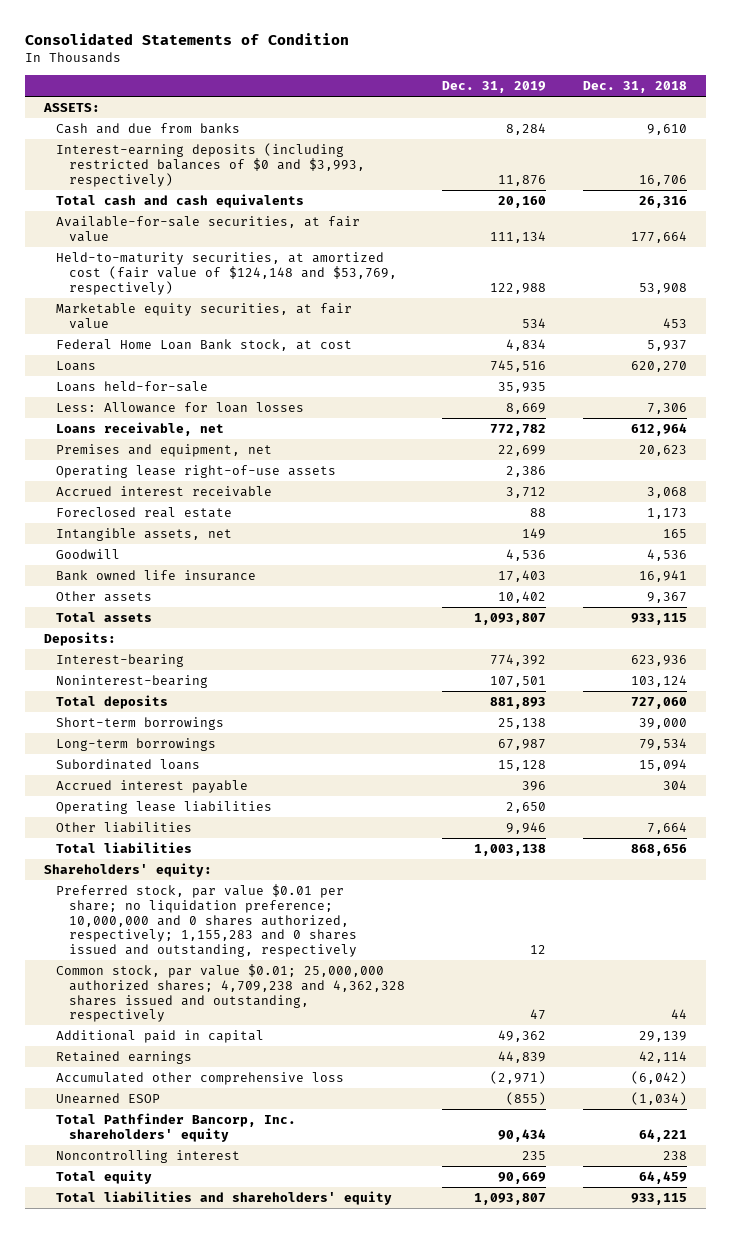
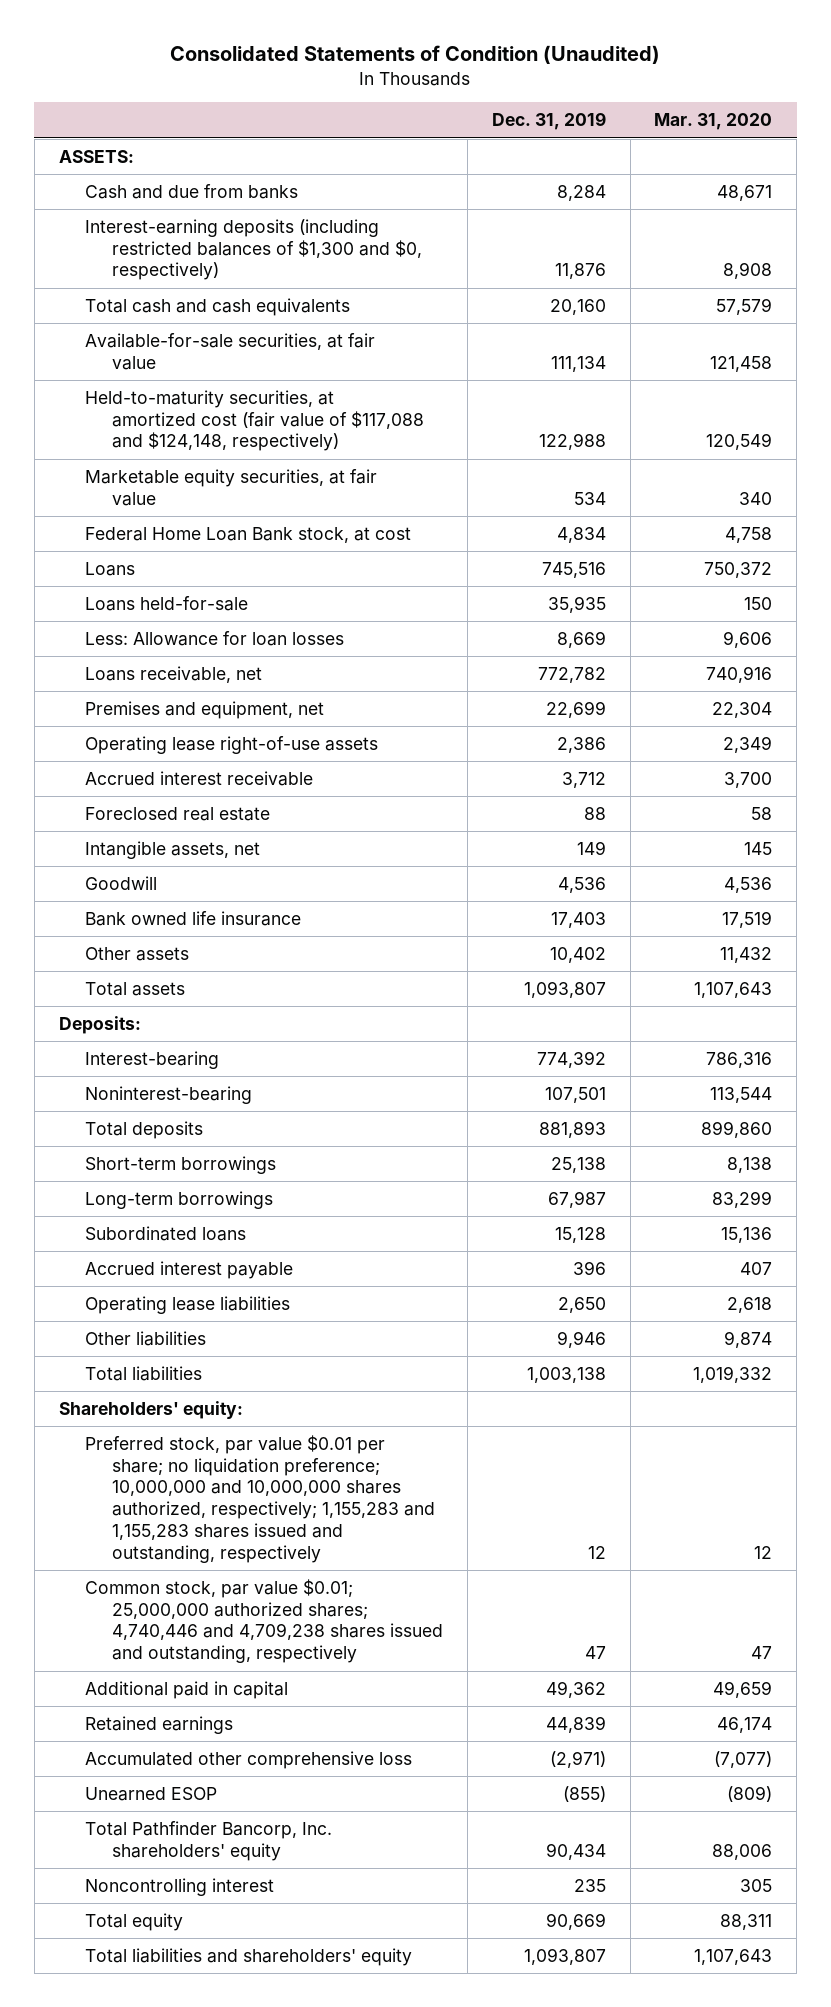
- Consolidated Statements of Condition
+ Consolidated Statements of Condition (Unaudited)
- | Dec. 31, 2019 | Dec. 31, 2018
+ | Dec. 31, 2019 | Mar. 31, 2020
- Interest-earning deposits (including restricted balances of $0 and $3,993, respectively) | 11,876 | 16,706
+ Interest-earning deposits (including restricted balances of $1,300 and $0, respectively) | 11,876 | 8,908
- Held-to-maturity securities, at amortized cost (fair value of $124,148 and $53,769, respectively) | 122,988 | 53,908
+ Held-to-maturity securities, at amortized cost (fair value of $117,088 and $124,148, respectively) | 122,988 | 120,549
- Preferred stock, par value $0.01 per share; no liquidation preference; 10,000,000 and 0 shares authorized, respectively; 1,155,283 and 0 shares issued and outstanding, respectively | 12 |
- Common stock, par value $0.01; 25,000,000 authorized shares; 4,709,238 and 4,362,328 shares issued and outstanding, respectively | 47 | 44
+ Preferred stock, par value $0.01 per share; no liquidation preference; 10,000,000 and 10,000,000 shares authorized, respectively; 1,155,283 and 1,155,283 shares issued and outstanding, respectively | 12 | 12
+ Common stock, par value $0.01; 25,000,000 authorized shares; 4,740,446 and 4,709,238 shares issued and outstanding, respectively | 47 | 47

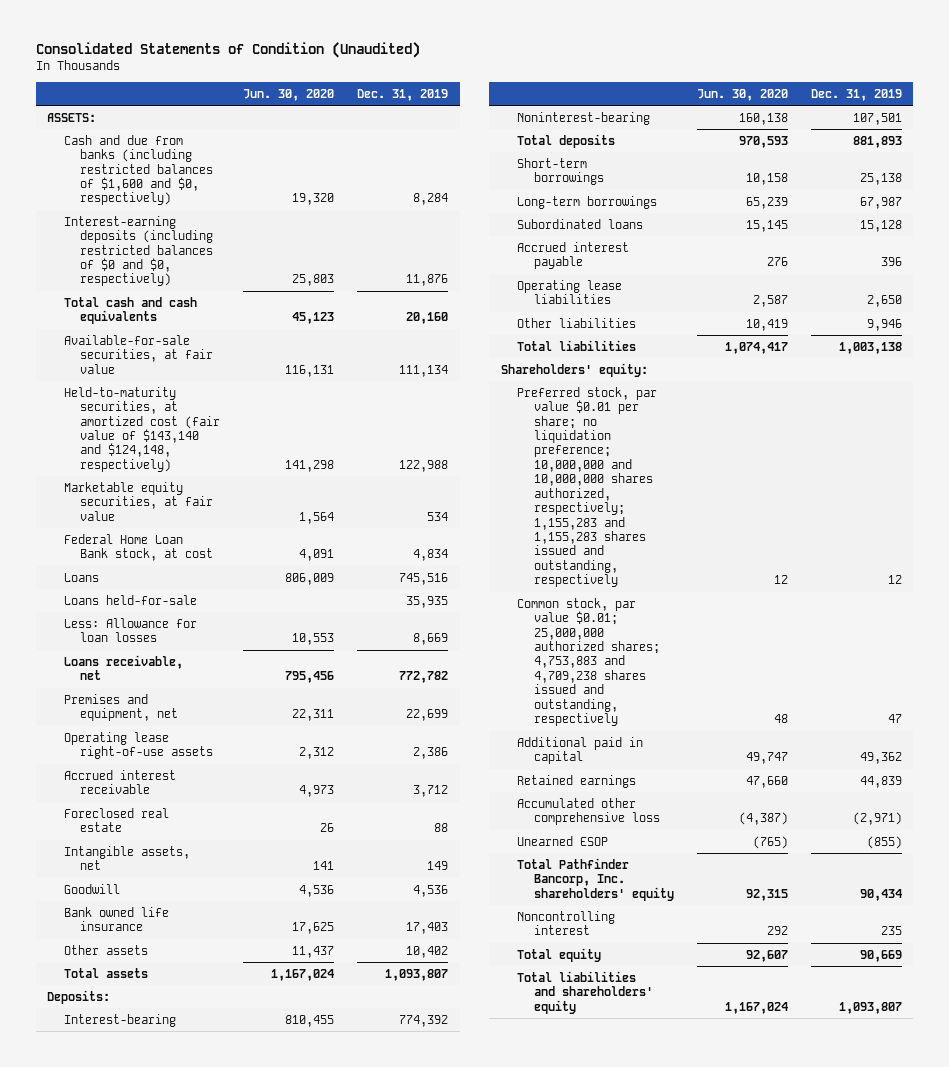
- | Dec. 31, 2019 | Mar. 31, 2020
+ | Jun. 30, 2020 | Dec. 31, 2019
- Cash and due from banks | 8,284 | 48,671
- Interest-earning deposits (including restricted balances of $1,300 and $0, respectively) | 11,876 | 8,908
+ Cash and due from banks (including restricted balances of $1,600 and $0, respectively) | 19,320 | 8,284
+ Interest-earning deposits (including restricted balances of $0 and $0, respectively) | 25,803 | 11,876
- Held-to-maturity securities, at amortized cost (fair value of $117,088 and $124,148, respectively) | 122,988 | 120,549
+ Held-to-maturity securities, at amortized cost (fair value of $143,140 and $124,148, respectively) | 141,298 | 122,988
- Common stock, par value $0.01; 25,000,000 authorized shares; 4,740,446 and 4,709,238 shares issued and outstanding, respectively | 47 | 47
+ Common stock, par value $0.01; 25,000,000 authorized shares; 4,753,883 and 4,709,238 shares issued and outstanding, respectively | 48 | 47

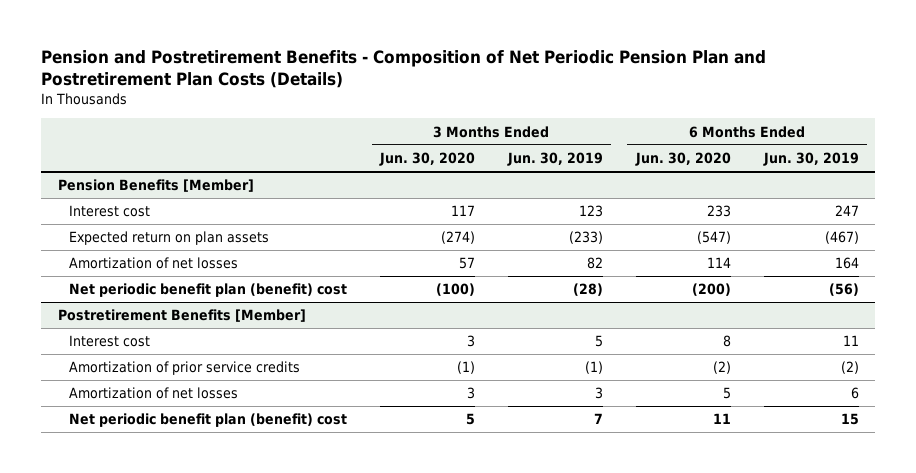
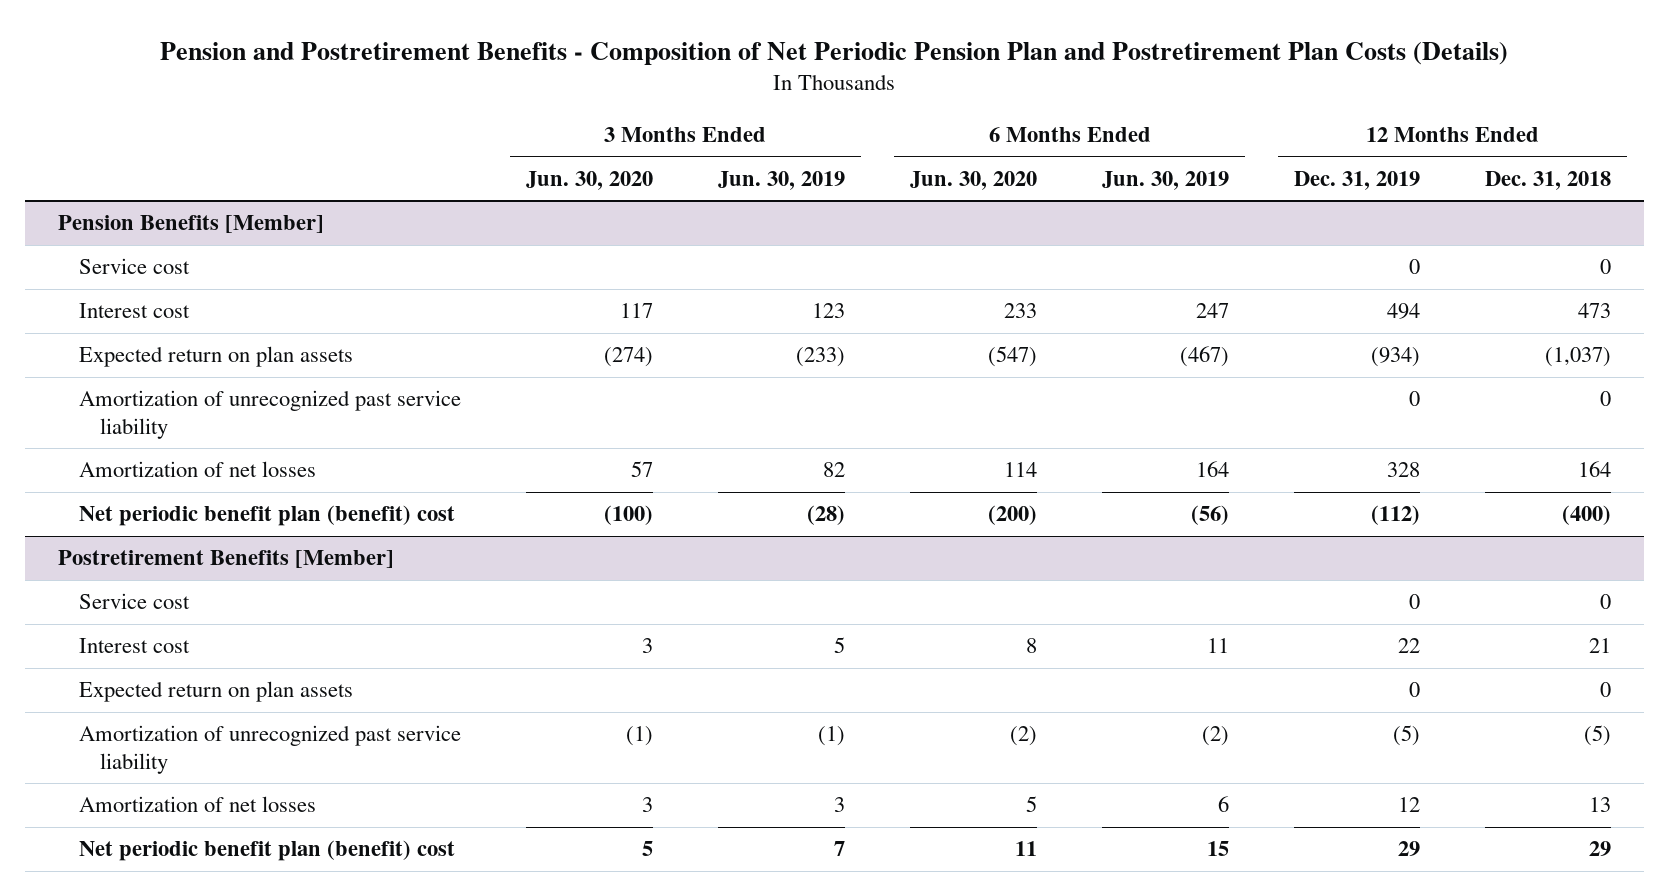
- | 3 Months Ended Jun. 30, 2020 | 3 Months Ended Jun. 30, 2019 | 6 Months Ended Jun. 30, 2020 | 6 Months Ended Jun. 30, 2019
+ | 3 Months Ended Jun. 30, 2020 | 3 Months Ended Jun. 30, 2019 | 6 Months Ended Jun. 30, 2020 | 6 Months Ended Jun. 30, 2019 | 12 Months Ended Dec. 31, 2019 | 12 Months Ended Dec. 31, 2018
@ Pension Benefits [Member]
+ Service cost | | | | | 0 | 0
+ Amortization of unrecognized past service liability | | | | | 0 | 0
@ Postretirement Benefits [Member]
+ Service cost | | | | | 0 | 0
- Amortization of prior service credits | (1) | (1) | (2) | (2)
+ Expected return on plan assets | | | | | 0 | 0
+ Amortization of unrecognized past service liability | (1) | (1) | (2) | (2) | (5) | (5)

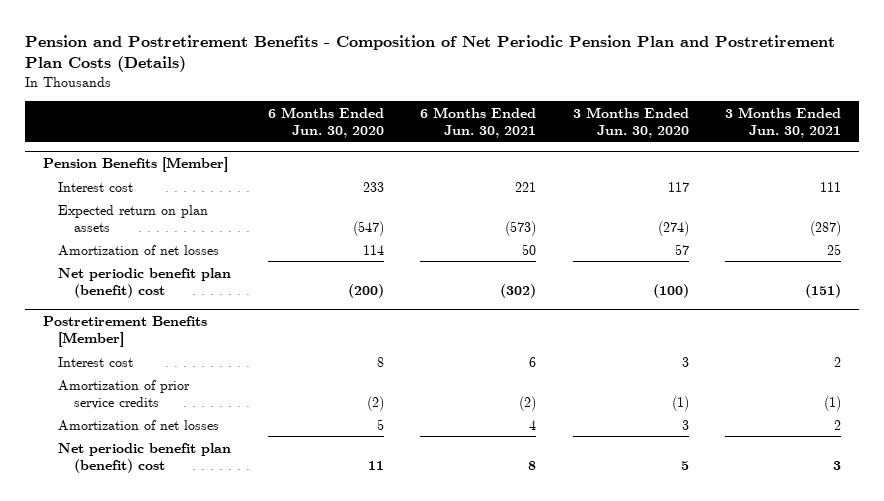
- | 3 Months Ended Jun. 30, 2020 | 3 Months Ended Jun. 30, 2019 | 6 Months Ended Jun. 30, 2020 | 6 Months Ended Jun. 30, 2019 | 12 Months Ended Dec. 31, 2019 | 12 Months Ended Dec. 31, 2018
+ | 6 Months Ended Jun. 30, 2020 | 6 Months Ended Jun. 30, 2021 | 3 Months Ended Jun. 30, 2020 | 3 Months Ended Jun. 30, 2021
@ Pension Benefits [Member]
- Service cost | | | | | 0 | 0
- Amortization of unrecognized past service liability | | | | | 0 | 0
@ Postretirement Benefits [Member]
- Service cost | | | | | 0 | 0
- Expected return on plan assets | | | | | 0 | 0
- Amortization of unrecognized past service liability | (1) | (1) | (2) | (2) | (5) | (5)
+ Amortization of prior service credits | (2) | (2) | (1) | (1)

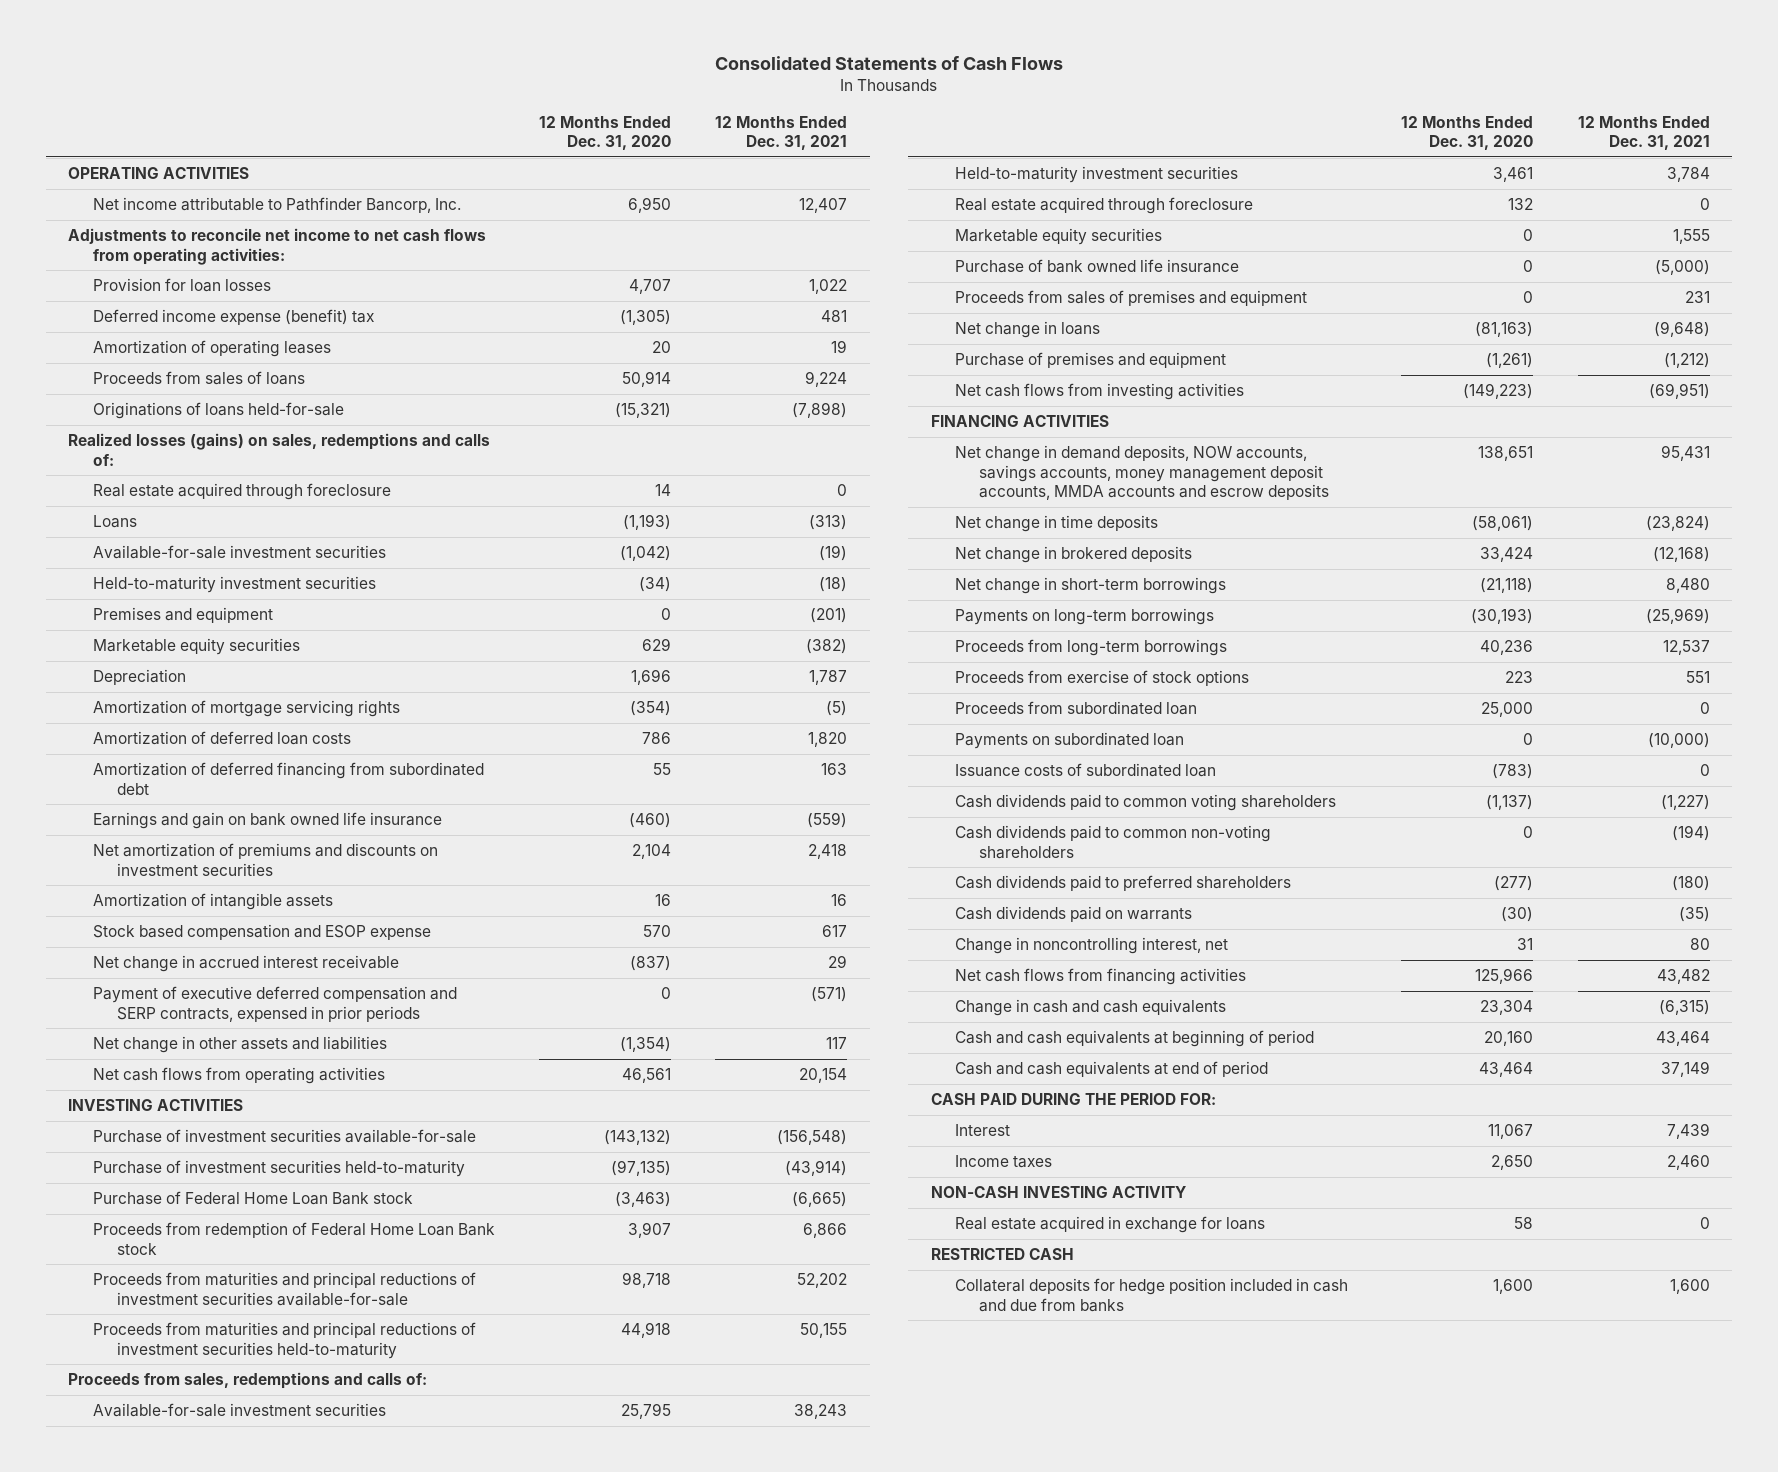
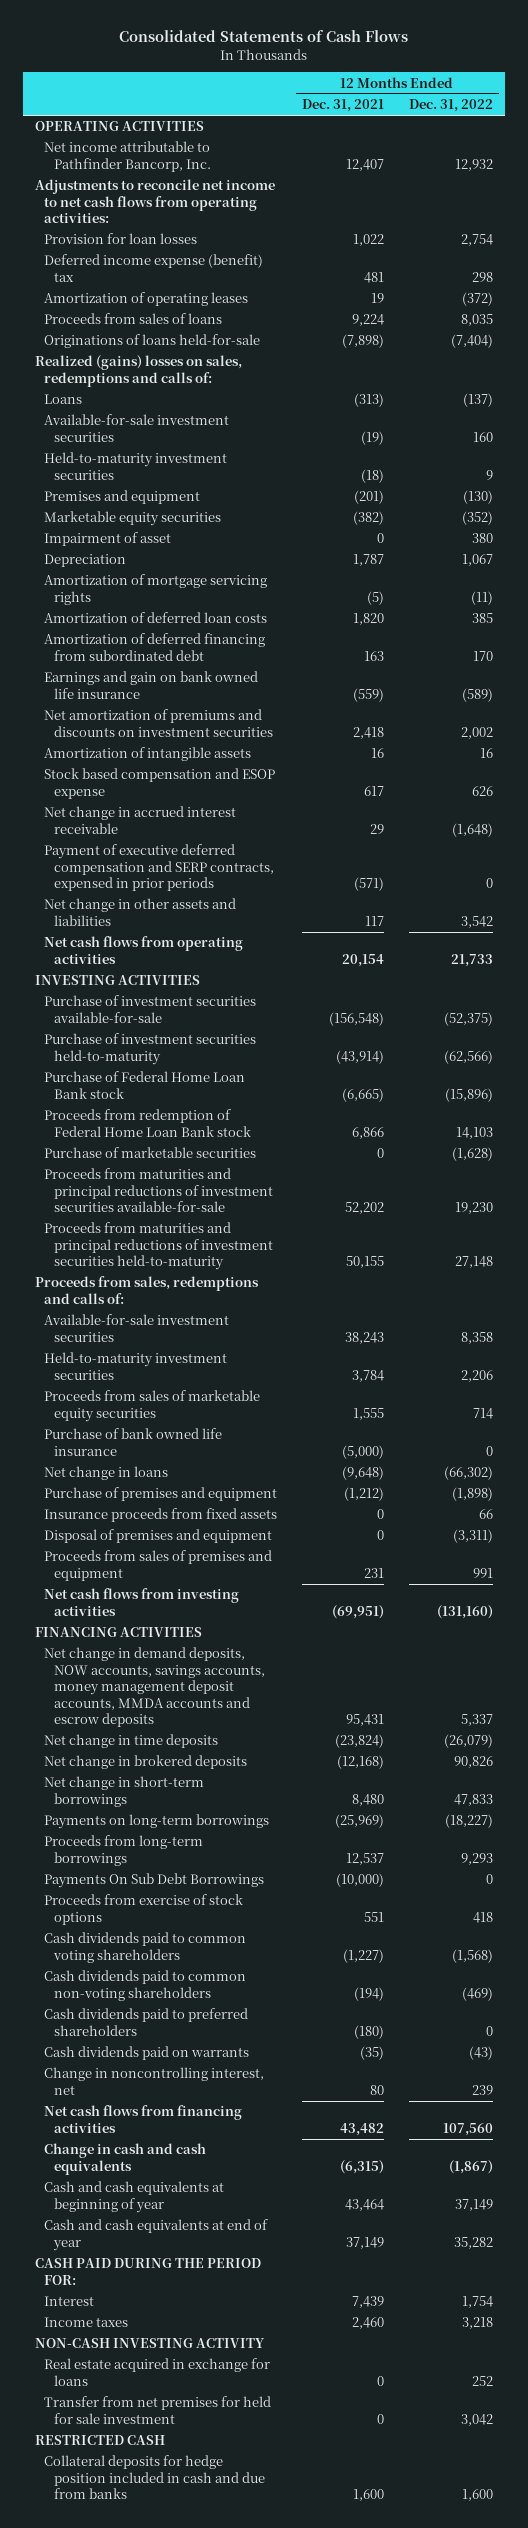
- | 12 Months Ended Dec. 31, 2020 | 12 Months Ended Dec. 31, 2021
+ | 12 Months Ended Dec. 31, 2021 | 12 Months Ended Dec. 31, 2022
- Realized losses (gains) on sales, redemptions and calls of:
- Real estate acquired through foreclosure | 14 | 0
+ Realized (gains) losses on sales, redemptions and calls of:
+ Impairment of asset | 0 | 380
+ Purchase of marketable securities | 0 | (1,628)
- Real estate acquired through foreclosure | 132 | 0
- Marketable equity securities | 0 | 1,555
+ Proceeds from sales of marketable equity securities | 1,555 | 714
+ Insurance proceeds from fixed assets | 0 | 66
+ Disposal of premises and equipment | 0 | (3,311)
moved down: Proceeds from sales of premises and equipment | 231 | 991
+ Payments On Sub Debt Borrowings | (10,000) | 0
- Proceeds from subordinated loan | 25,000 | 0
- Payments on subordinated loan | 0 | (10,000)
- Issuance costs of subordinated loan | (783) | 0
- Cash and cash equivalents at beginning of period | 20,160 | 43,464
- Cash and cash equivalents at end of period | 43,464 | 37,149
+ Cash and cash equivalents at beginning of year | 43,464 | 37,149
+ Cash and cash equivalents at end of year | 37,149 | 35,282
+ Transfer from net premises for held for sale investment | 0 | 3,042

